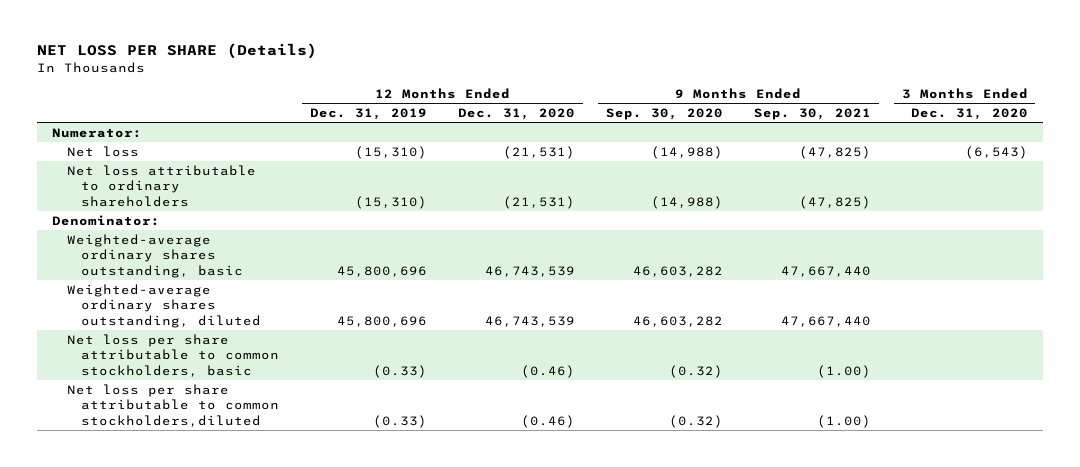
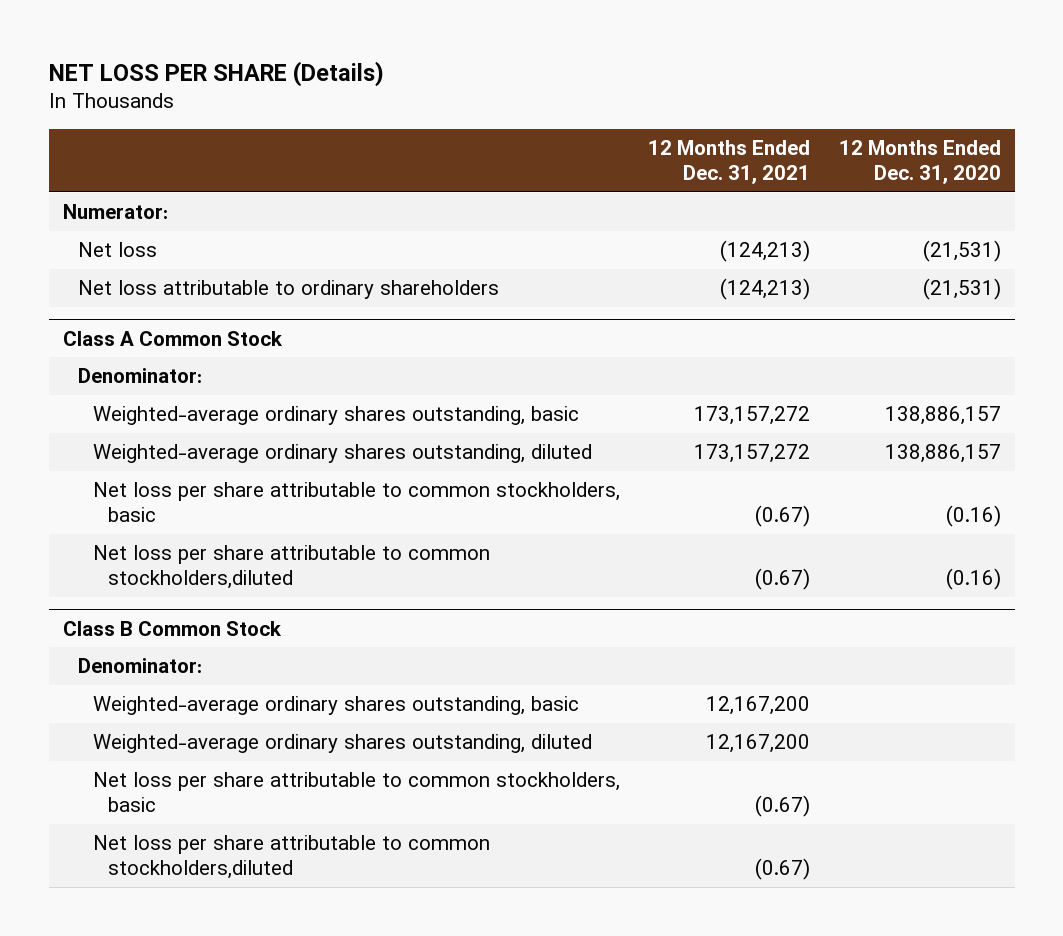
- | 12 Months Ended Dec. 31, 2019 | 12 Months Ended Dec. 31, 2020 | 9 Months Ended Sep. 30, 2020 | 9 Months Ended Sep. 30, 2021 | 3 Months Ended Dec. 31, 2020
+ | 12 Months Ended Dec. 31, 2021 | 12 Months Ended Dec. 31, 2020
+ Class A Common Stock
- Weighted-average ordinary shares outstanding, basic | 45,800,696 | 46,743,539 | 46,603,282 | 47,667,440 |
- Weighted-average ordinary shares outstanding, diluted | 45,800,696 | 46,743,539 | 46,603,282 | 47,667,440 |
- Net loss per share attributable to common stockholders, basic | (0.33) | (0.46) | (0.32) | (1.00) |
- Net loss per share attributable to common stockholders,diluted | (0.33) | (0.46) | (0.32) | (1.00) |
+ Weighted-average ordinary shares outstanding, basic | 173,157,272 | 138,886,157
+ Weighted-average ordinary shares outstanding, diluted | 173,157,272 | 138,886,157
+ Net loss per share attributable to common stockholders, basic | (0.67) | (0.16)
+ Net loss per share attributable to common stockholders,diluted | (0.67) | (0.16)
+ Class B Common Stock
+ Denominator:
+ Weighted-average ordinary shares outstanding, basic | 12,167,200 |
+ Weighted-average ordinary shares outstanding, diluted | 12,167,200 |
+ Net loss per share attributable to common stockholders, basic | (0.67) |
+ Net loss per share attributable to common stockholders,diluted | (0.67) |

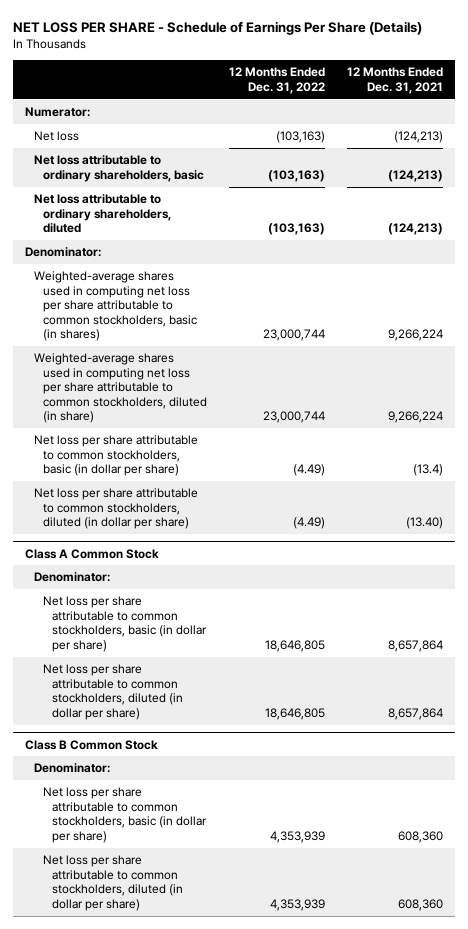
- NET LOSS PER SHARE (Details)
+ NET LOSS PER SHARE - Schedule of Earnings Per Share (Details)
- | 12 Months Ended Dec. 31, 2021 | 12 Months Ended Dec. 31, 2020
+ | 12 Months Ended Dec. 31, 2022 | 12 Months Ended Dec. 31, 2021
- Net loss attributable to ordinary shareholders | (124,213) | (21,531)
+ Net loss attributable to ordinary shareholders, basic | (103,163) | (124,213)
+ Net loss attributable to ordinary shareholders, diluted | (103,163) | (124,213)
+ Denominator:
+ Weighted-average shares used in computing net loss per share attributable to common stockholders, basic (in shares) | 23,000,744 | 9,266,224
+ Weighted-average shares used in computing net loss per share attributable to common stockholders, diluted (in share) | 23,000,744 | 9,266,224
+ Net loss per share attributable to common stockholders, basic (in dollar per share) | (4.49) | (13.4)
+ Net loss per share attributable to common stockholders, diluted (in dollar per share) | (4.49) | (13.40)
@ Class A Common Stock
- Weighted-average ordinary shares outstanding, basic | 173,157,272 | 138,886,157
- Weighted-average ordinary shares outstanding, diluted | 173,157,272 | 138,886,157
- Net loss per share attributable to common stockholders, basic | (0.67) | (0.16)
- Net loss per share attributable to common stockholders,diluted | (0.67) | (0.16)
+ Net loss per share attributable to common stockholders, basic (in dollar per share) | 18,646,805 | 8,657,864
+ Net loss per share attributable to common stockholders, diluted (in dollar per share) | 18,646,805 | 8,657,864
@ Class B Common Stock
- Weighted-average ordinary shares outstanding, basic | 12,167,200 |
- Weighted-average ordinary shares outstanding, diluted | 12,167,200 |
- Net loss per share attributable to common stockholders, basic | (0.67) |
- Net loss per share attributable to common stockholders,diluted | (0.67) |
+ Net loss per share attributable to common stockholders, basic (in dollar per share) | 4,353,939 | 608,360
+ Net loss per share attributable to common stockholders, diluted (in dollar per share) | 4,353,939 | 608,360

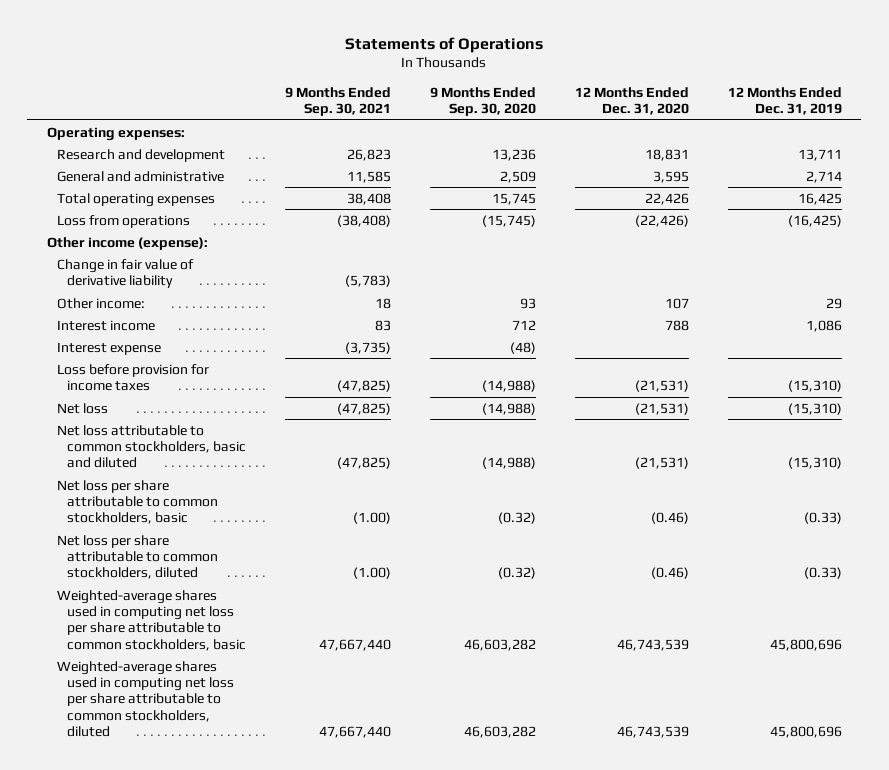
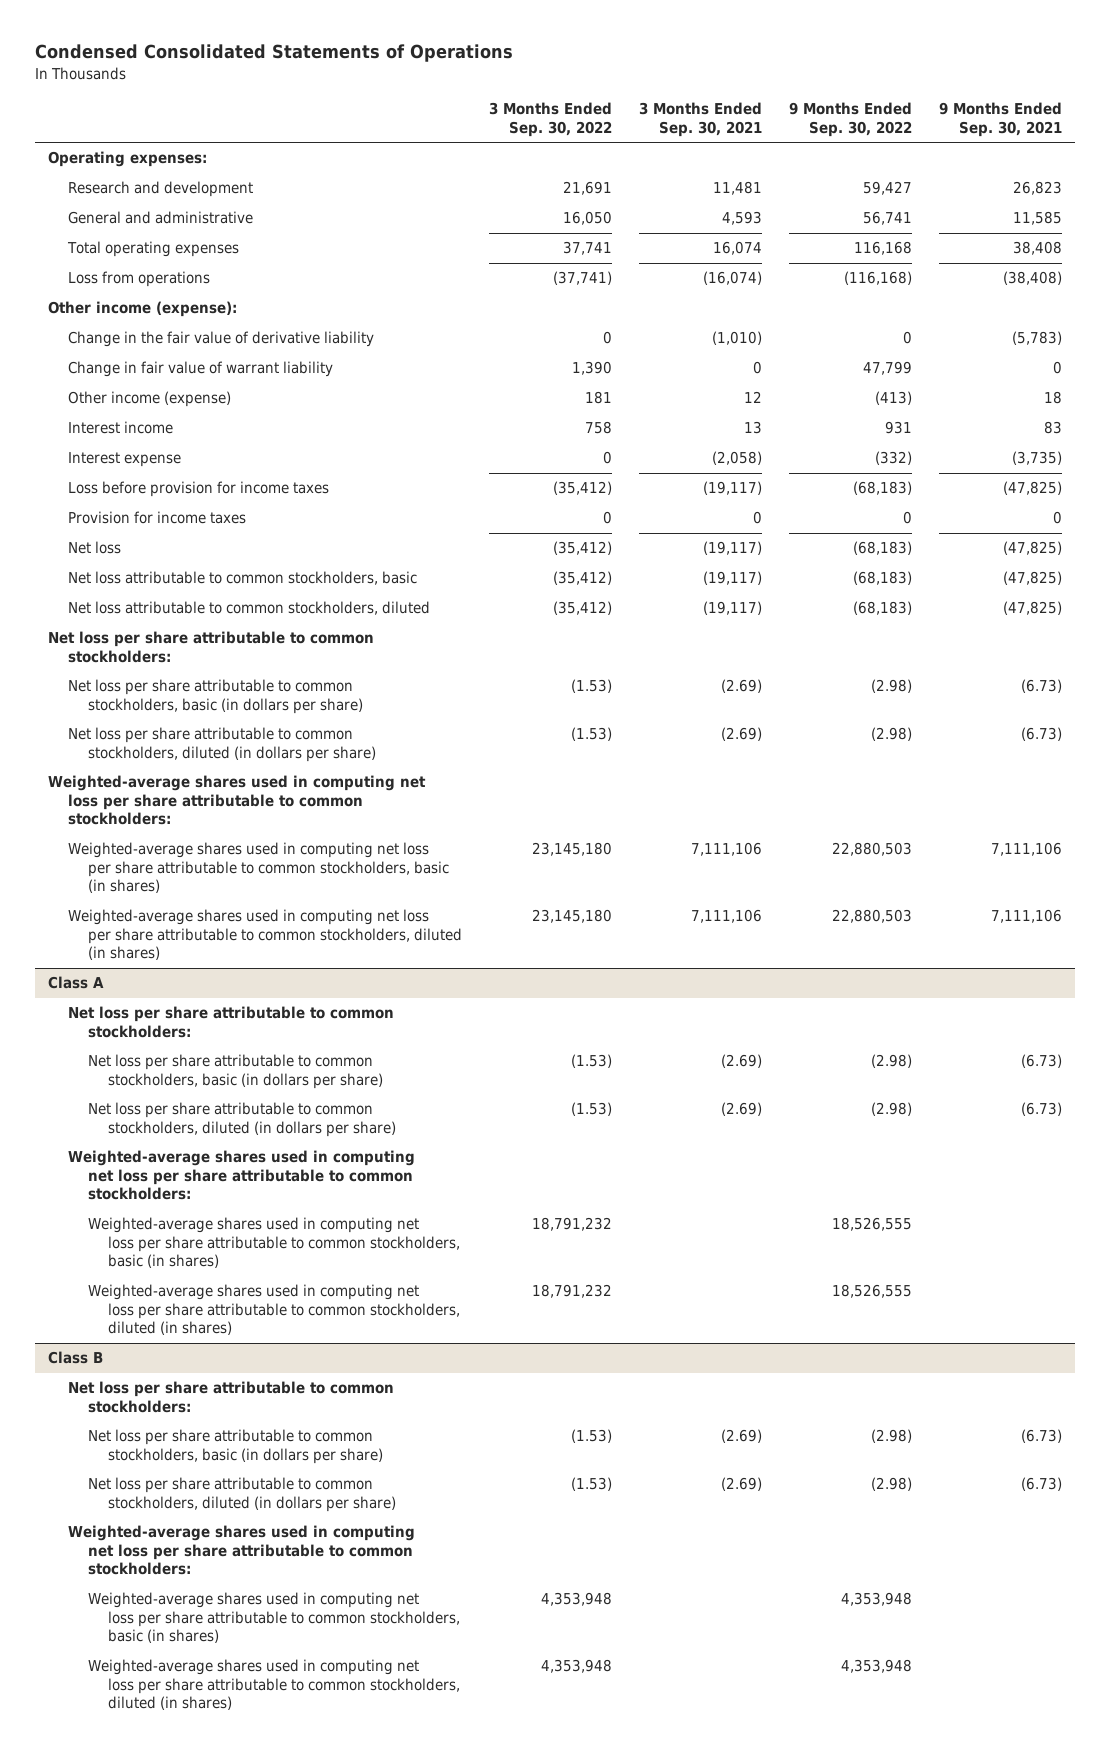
- Statements of Operations
+ Condensed Consolidated Statements of Operations
- | 9 Months Ended Sep. 30, 2021 | 9 Months Ended Sep. 30, 2020 | 12 Months Ended Dec. 31, 2020 | 12 Months Ended Dec. 31, 2019
+ | 3 Months Ended Sep. 30, 2022 | 3 Months Ended Sep. 30, 2021 | 9 Months Ended Sep. 30, 2022 | 9 Months Ended Sep. 30, 2021
- Change in fair value of derivative liability | (5,783) | | |
- Other income: | 18 | 93 | 107 | 29
+ Change in the fair value of derivative liability | 0 | (1,010) | 0 | (5,783)
+ Change in fair value of warrant liability | 1,390 | 0 | 47,799 | 0
+ Other income (expense) | 181 | 12 | (413) | 18
+ Provision for income taxes | 0 | 0 | 0 | 0
- Net loss attributable to common stockholders, basic and diluted | (47,825) | (14,988) | (21,531) | (15,310)
- Net loss per share attributable to common stockholders, basic | (1.00) | (0.32) | (0.46) | (0.33)
- Net loss per share attributable to common stockholders, diluted | (1.00) | (0.32) | (0.46) | (0.33)
- Weighted-average shares used in computing net loss per share attributable to common stockholders, basic | 47,667,440 | 46,603,282 | 46,743,539 | 45,800,696
- Weighted-average shares used in computing net loss per share attributable to common stockholders, diluted | 47,667,440 | 46,603,282 | 46,743,539 | 45,800,696
+ Net loss attributable to common stockholders, basic | (35,412) | (19,117) | (68,183) | (47,825)
+ Net loss attributable to common stockholders, diluted | (35,412) | (19,117) | (68,183) | (47,825)
+ Net loss per share attributable to common stockholders:
+ Net loss per share attributable to common stockholders, basic (in dollars per share) | (1.53) | (2.69) | (2.98) | (6.73)
+ Net loss per share attributable to common stockholders, diluted (in dollars per share) | (1.53) | (2.69) | (2.98) | (6.73)
+ Weighted-average shares used in computing net loss per share attributable to common stockholders:
+ Weighted-average shares used in computing net loss per share attributable to common stockholders, basic (in shares) | 23,145,180 | 7,111,106 | 22,880,503 | 7,111,106
+ Weighted-average shares used in computing net loss per share attributable to common stockholders, diluted (in shares) | 23,145,180 | 7,111,106 | 22,880,503 | 7,111,106
+ Class A
+ Net loss per share attributable to common stockholders:
+ Net loss per share attributable to common stockholders, basic (in dollars per share) | (1.53) | (2.69) | (2.98) | (6.73)
+ Net loss per share attributable to common stockholders, diluted (in dollars per share) | (1.53) | (2.69) | (2.98) | (6.73)
+ Weighted-average shares used in computing net loss per share attributable to common stockholders:
+ Weighted-average shares used in computing net loss per share attributable to common stockholders, basic (in shares) | 18,791,232 | | 18,526,555 |
+ Weighted-average shares used in computing net loss per share attributable to common stockholders, diluted (in shares) | 18,791,232 | | 18,526,555 |
+ Class B
+ Net loss per share attributable to common stockholders:
+ Net loss per share attributable to common stockholders, basic (in dollars per share) | (1.53) | (2.69) | (2.98) | (6.73)
+ Net loss per share attributable to common stockholders, diluted (in dollars per share) | (1.53) | (2.69) | (2.98) | (6.73)
+ Weighted-average shares used in computing net loss per share attributable to common stockholders:
+ Weighted-average shares used in computing net loss per share attributable to common stockholders, basic (in shares) | 4,353,948 | | 4,353,948 |
+ Weighted-average shares used in computing net loss per share attributable to common stockholders, diluted (in shares) | 4,353,948 | | 4,353,948 |

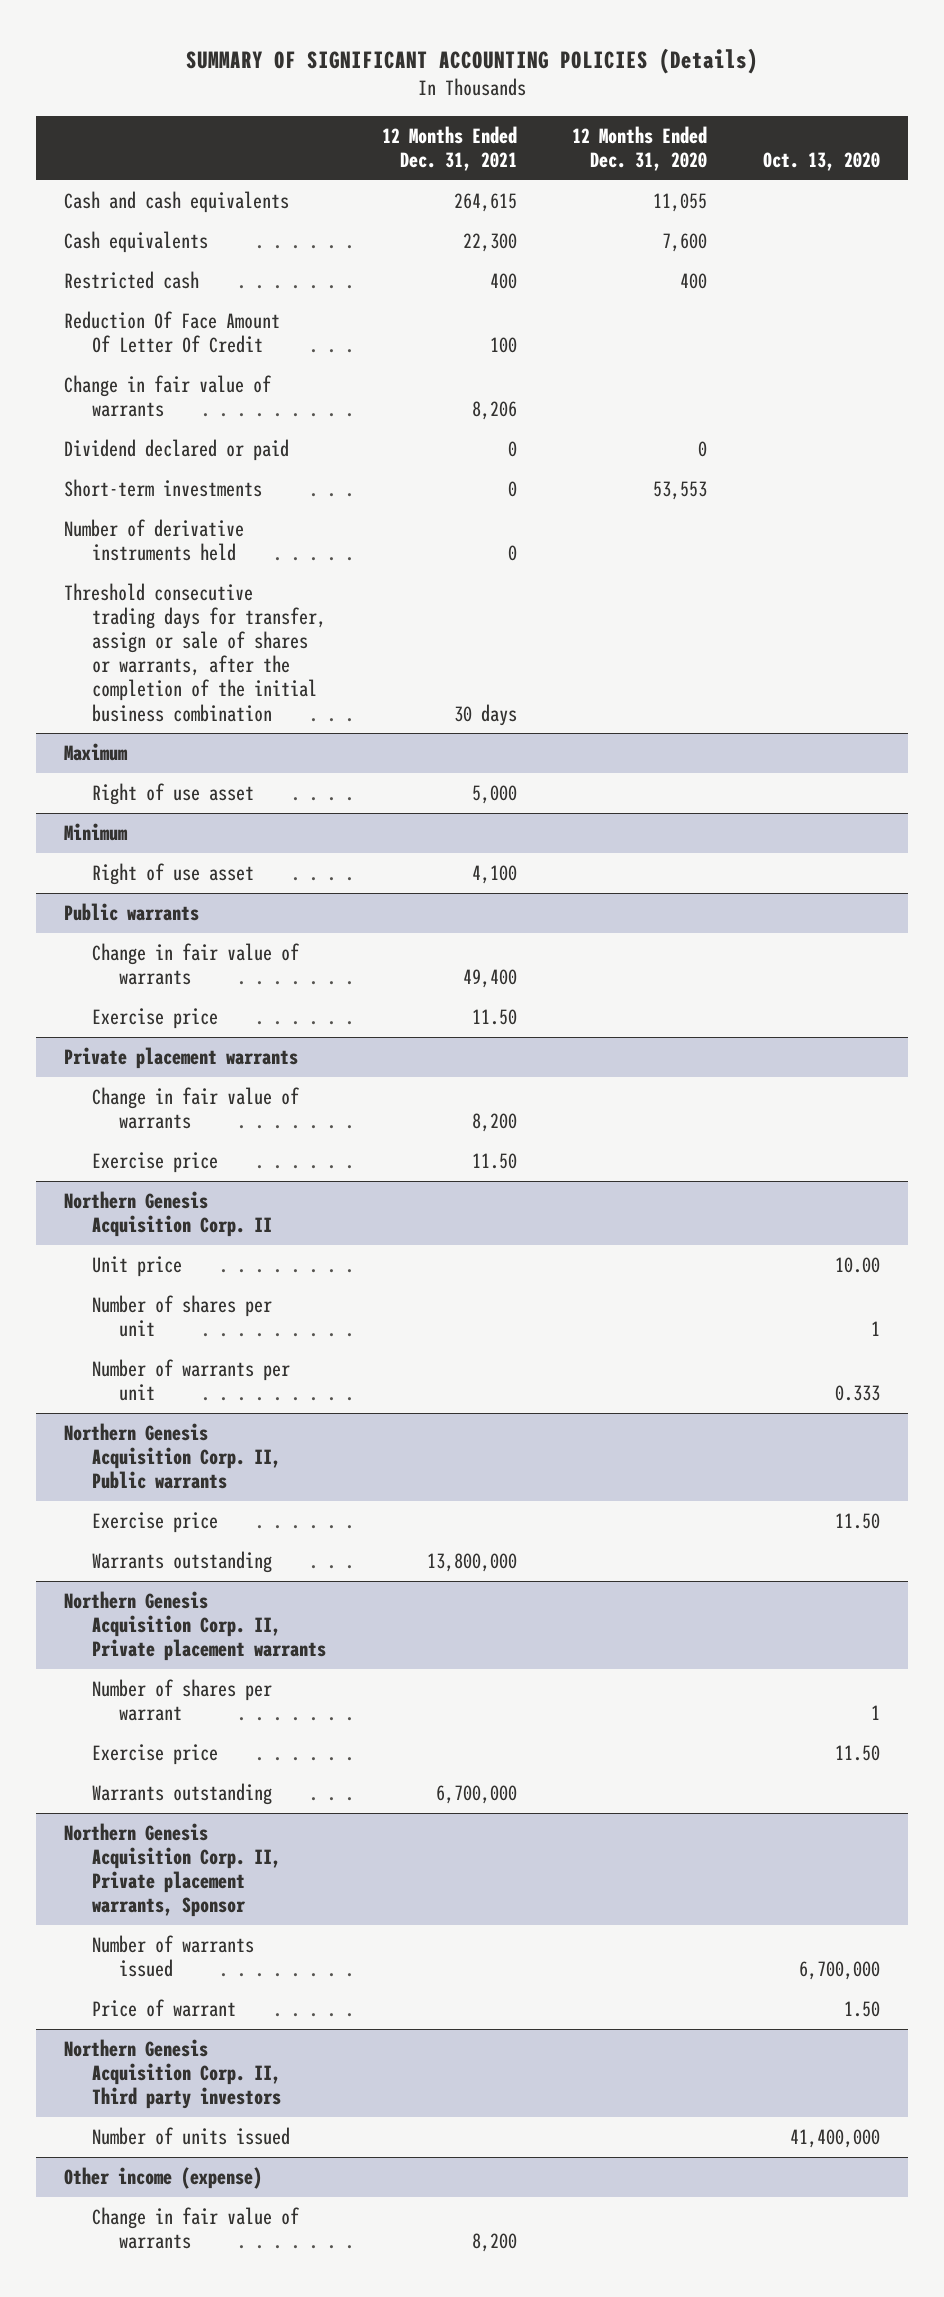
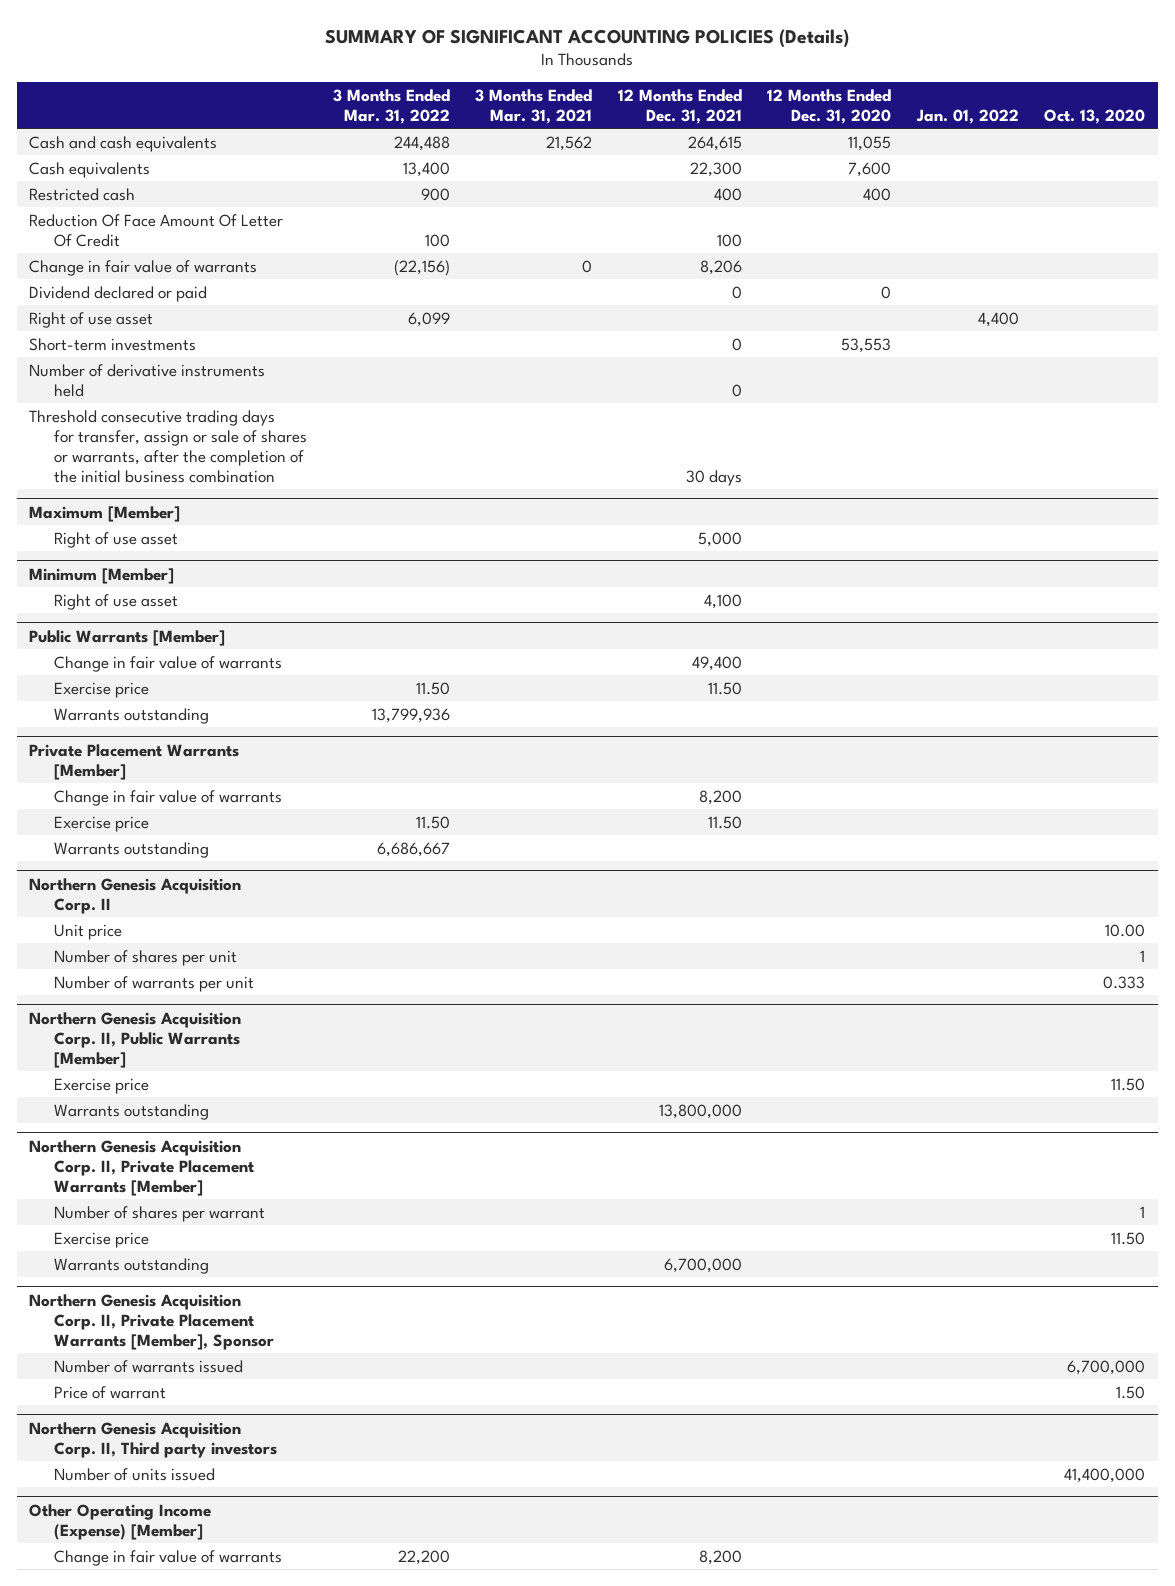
- | 12 Months Ended Dec. 31, 2021 | 12 Months Ended Dec. 31, 2020 | Oct. 13, 2020
+ | 3 Months Ended Mar. 31, 2022 | 3 Months Ended Mar. 31, 2021 | 12 Months Ended Dec. 31, 2021 | 12 Months Ended Dec. 31, 2020 | Jan. 01, 2022 | Oct. 13, 2020
+ Right of use asset | 6,099 | | | | 4,400 |
- Maximum
+ Maximum [Member]
- Minimum
+ Minimum [Member]
- Public warrants
+ Public Warrants [Member]
- Private placement warrants
+ Warrants outstanding | 13,799,936 | | | | |
+ Private Placement Warrants [Member]
+ Warrants outstanding | 6,686,667 | | | | |
- Northern Genesis Acquisition Corp. II, Public warrants
+ Northern Genesis Acquisition Corp. II, Public Warrants [Member]
- Northern Genesis Acquisition Corp. II, Private placement warrants
+ Northern Genesis Acquisition Corp. II, Private Placement Warrants [Member]
- Northern Genesis Acquisition Corp. II, Private placement warrants, Sponsor
+ Northern Genesis Acquisition Corp. II, Private Placement Warrants [Member], Sponsor
- Other income (expense)
+ Other Operating Income (Expense) [Member]

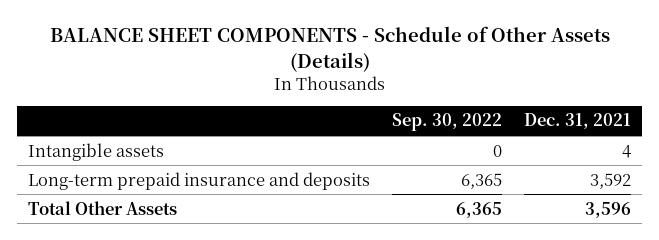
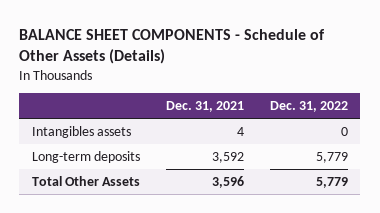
- | Sep. 30, 2022 | Dec. 31, 2021
+ | Dec. 31, 2021 | Dec. 31, 2022
- Intangible assets | 0 | 4
- Long-term prepaid insurance and deposits | 6,365 | 3,592
+ Intangibles assets | 4 | 0
+ Long-term deposits | 3,592 | 5,779

